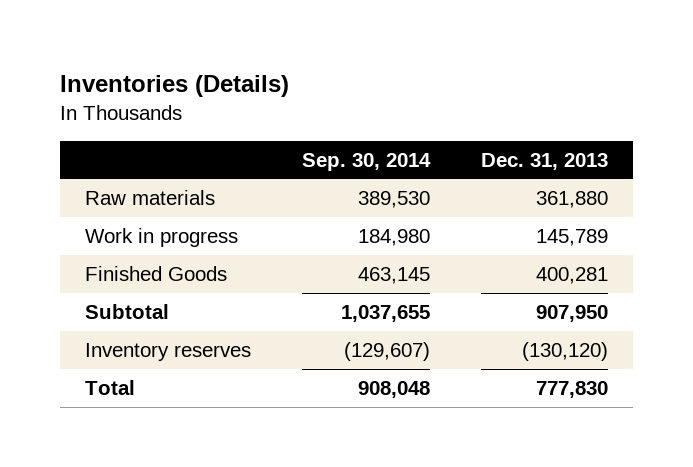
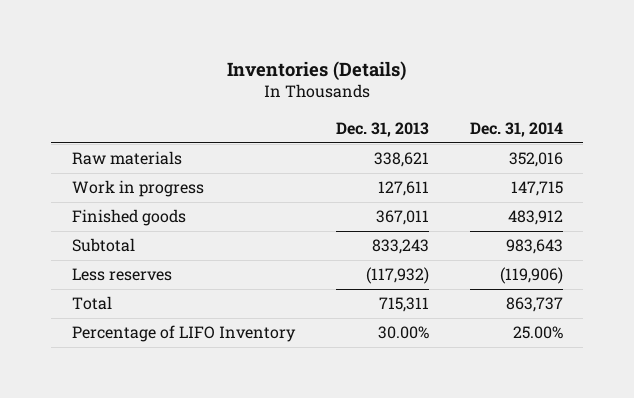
- | Sep. 30, 2014 | Dec. 31, 2013
+ | Dec. 31, 2013 | Dec. 31, 2014
- Raw materials | 389,530 | 361,880
- Work in progress | 184,980 | 145,789
- Finished Goods | 463,145 | 400,281
- Subtotal | 1,037,655 | 907,950
- Inventory reserves | (129,607) | (130,120)
- Total | 908,048 | 777,830
+ Raw materials | 338,621 | 352,016
+ Work in progress | 127,611 | 147,715
+ Finished goods | 367,011 | 483,912
+ Subtotal | 833,243 | 983,643
+ Less reserves | (117,932) | (119,906)
+ Total | 715,311 | 863,737
+ Percentage of LIFO Inventory | 30.00% | 25.00%

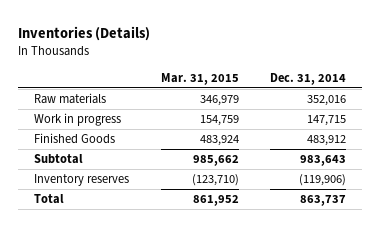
- | Dec. 31, 2013 | Dec. 31, 2014
+ | Mar. 31, 2015 | Dec. 31, 2014
- Finished goods | 367,011 | 483,912
+ Finished Goods | 483,924 | 483,912
- Less reserves | (117,932) | (119,906)
+ Inventory reserves | (123,710) | (119,906)
- Percentage of LIFO Inventory | 30.00% | 25.00%

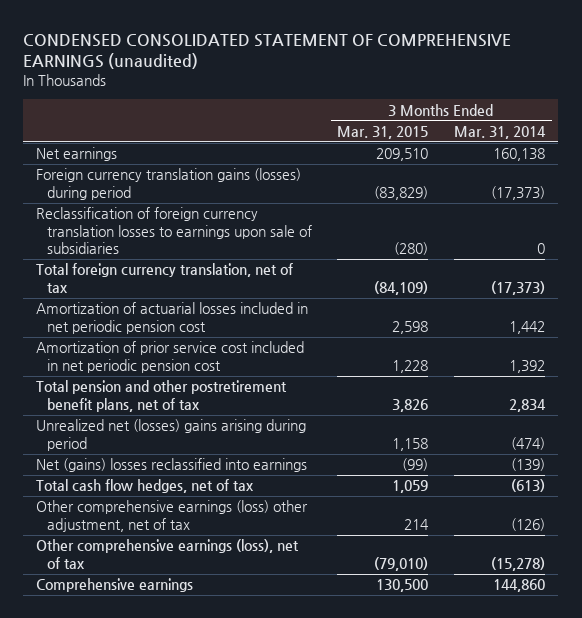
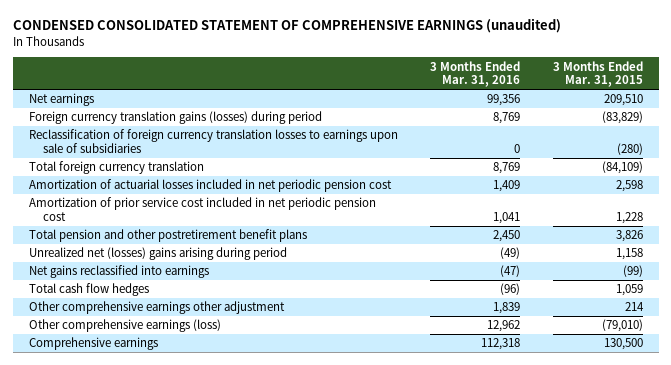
- | 3 Months Ended Mar. 31, 2015 | 3 Months Ended Mar. 31, 2014
+ | 3 Months Ended Mar. 31, 2016 | 3 Months Ended Mar. 31, 2015
- Total foreign currency translation, net of tax | (84,109) | (17,373)
+ Total foreign currency translation | 8,769 | (84,109)
- Total pension and other postretirement benefit plans, net of tax | 3,826 | 2,834
+ Total pension and other postretirement benefit plans | 2,450 | 3,826
- Net (gains) losses reclassified into earnings | (99) | (139)
- Total cash flow hedges, net of tax | 1,059 | (613)
- Other comprehensive earnings (loss) other adjustment, net of tax | 214 | (126)
- Other comprehensive earnings (loss), net of tax | (79,010) | (15,278)
+ Net gains reclassified into earnings | (47) | (99)
+ Total cash flow hedges | (96) | 1,059
+ Other comprehensive earnings other adjustment | 1,839 | 214
+ Other comprehensive earnings (loss) | 12,962 | (79,010)

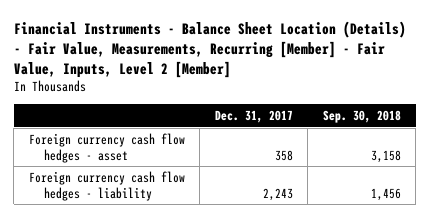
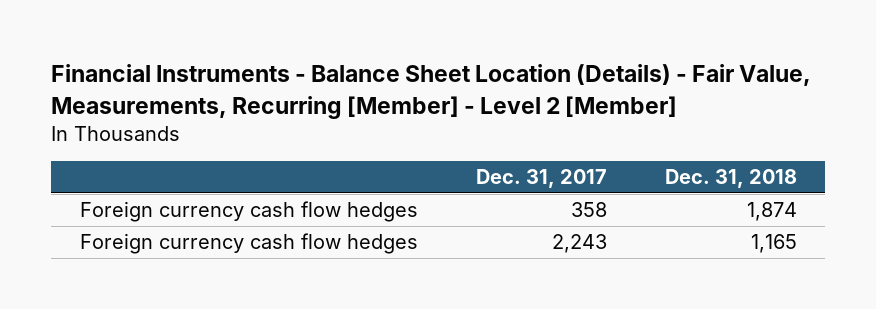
- Financial Instruments - Balance Sheet Location (Details) - Fair Value, Measurements, Recurring [Member] - Fair Value, Inputs, Level 2 [Member]
+ Financial Instruments - Balance Sheet Location (Details) - Fair Value, Measurements, Recurring [Member] - Level 2 [Member]
- | Dec. 31, 2017 | Sep. 30, 2018
+ | Dec. 31, 2017 | Dec. 31, 2018
- Foreign currency cash flow hedges - asset | 358 | 3,158
- Foreign currency cash flow hedges - liability | 2,243 | 1,456
+ Foreign currency cash flow hedges | 358 | 1,874
+ Foreign currency cash flow hedges | 2,243 | 1,165

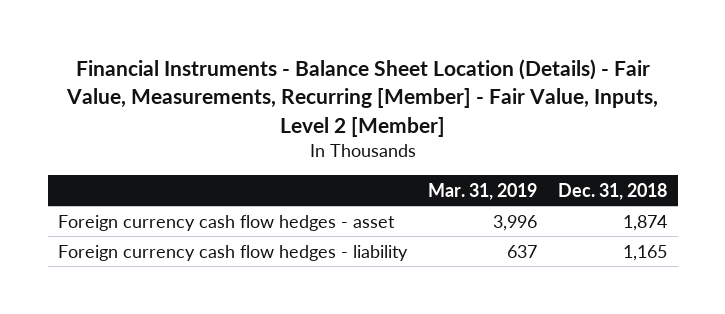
- Financial Instruments - Balance Sheet Location (Details) - Fair Value, Measurements, Recurring [Member] - Level 2 [Member]
+ Financial Instruments - Balance Sheet Location (Details) - Fair Value, Measurements, Recurring [Member] - Fair Value, Inputs, Level 2 [Member]
- | Dec. 31, 2017 | Dec. 31, 2018
+ | Mar. 31, 2019 | Dec. 31, 2018
- Foreign currency cash flow hedges | 358 | 1,874
- Foreign currency cash flow hedges | 2,243 | 1,165
+ Foreign currency cash flow hedges - asset | 3,996 | 1,874
+ Foreign currency cash flow hedges - liability | 637 | 1,165

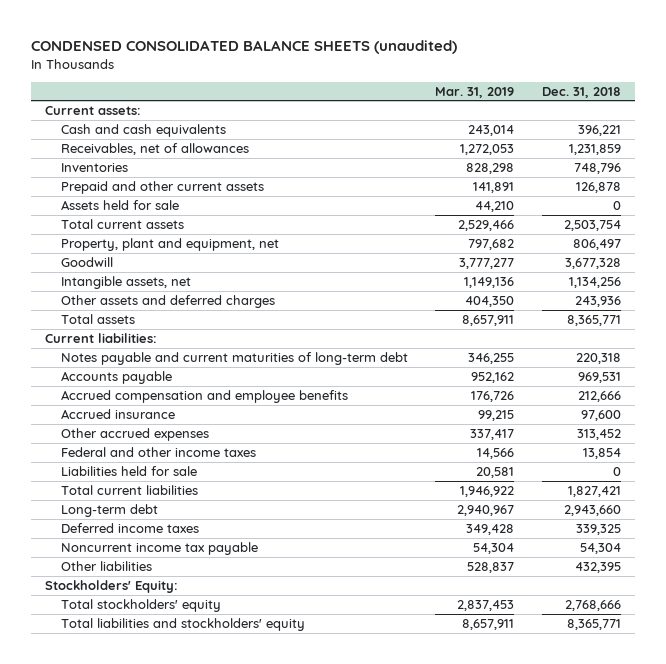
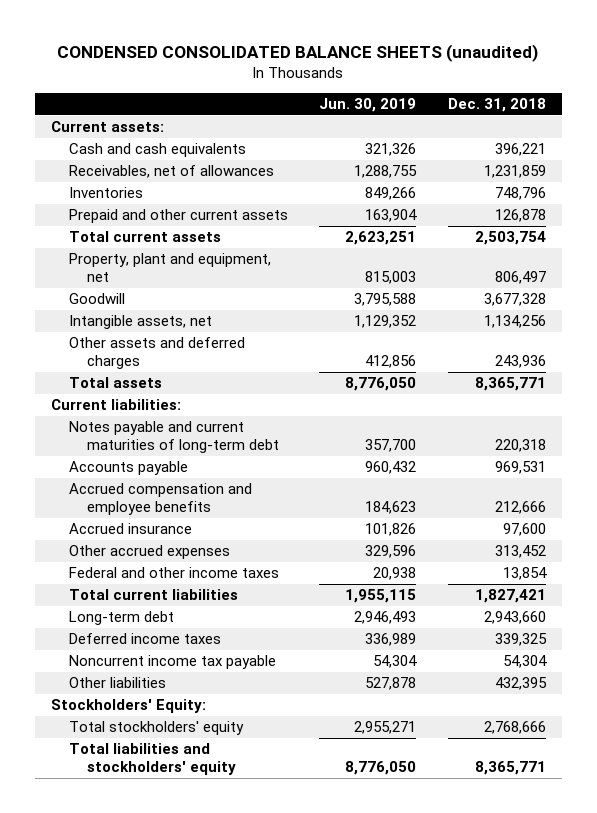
- | Mar. 31, 2019 | Dec. 31, 2018
+ | Jun. 30, 2019 | Dec. 31, 2018
- Assets held for sale | 44,210 | 0
- Liabilities held for sale | 20,581 | 0

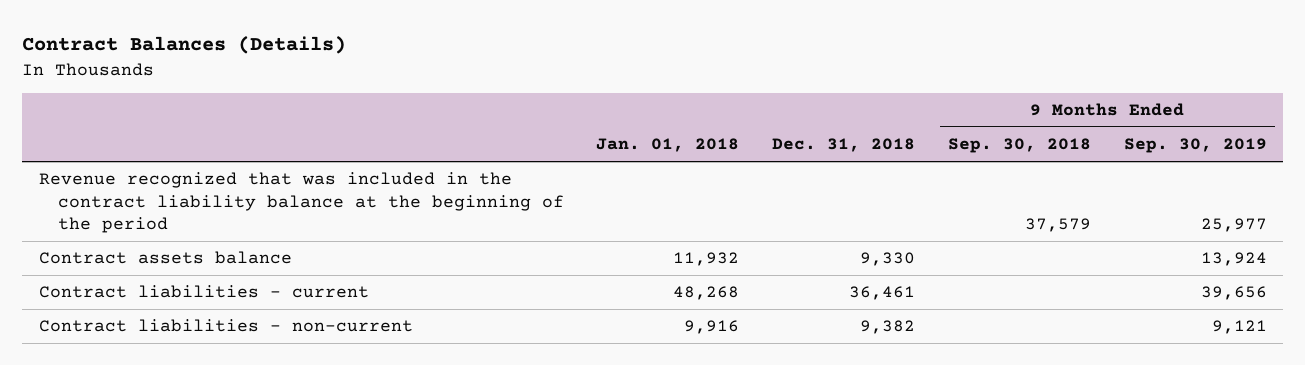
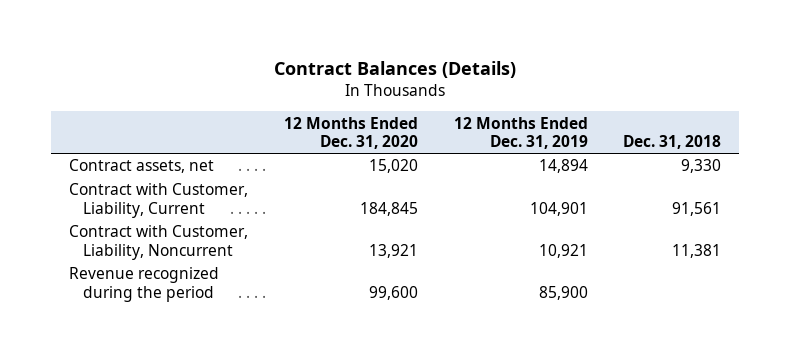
- | Jan. 01, 2018 | Dec. 31, 2018 | 9 Months Ended Sep. 30, 2018 | 9 Months Ended Sep. 30, 2019
+ | 12 Months Ended Dec. 31, 2020 | 12 Months Ended Dec. 31, 2019 | Dec. 31, 2018
- Revenue recognized that was included in the contract liability balance at the beginning of the period | | | 37,579 | 25,977
- Contract assets balance | 11,932 | 9,330 | | 13,924
- Contract liabilities - current | 48,268 | 36,461 | | 39,656
- Contract liabilities - non-current | 9,916 | 9,382 | | 9,121
+ Contract assets, net | 15,020 | 14,894 | 9,330
+ Contract with Customer, Liability, Current | 184,845 | 104,901 | 91,561
+ Contract with Customer, Liability, Noncurrent | 13,921 | 10,921 | 11,381
+ Revenue recognized during the period | 99,600 | 85,900 |

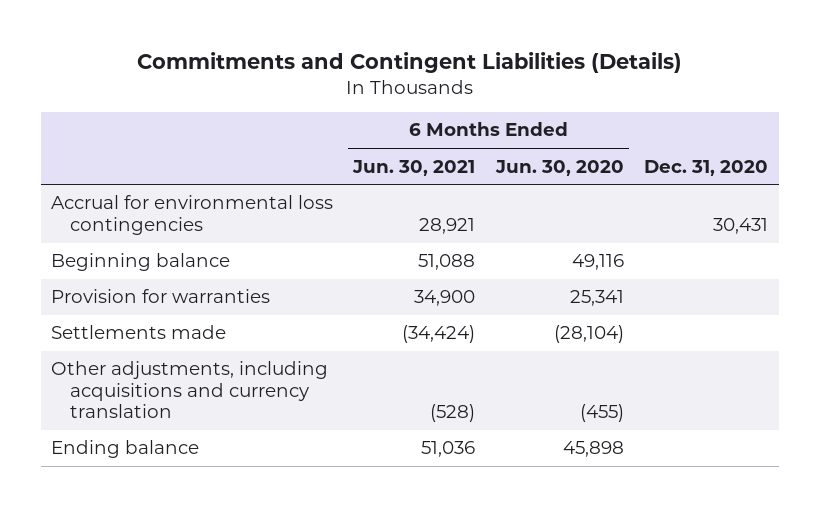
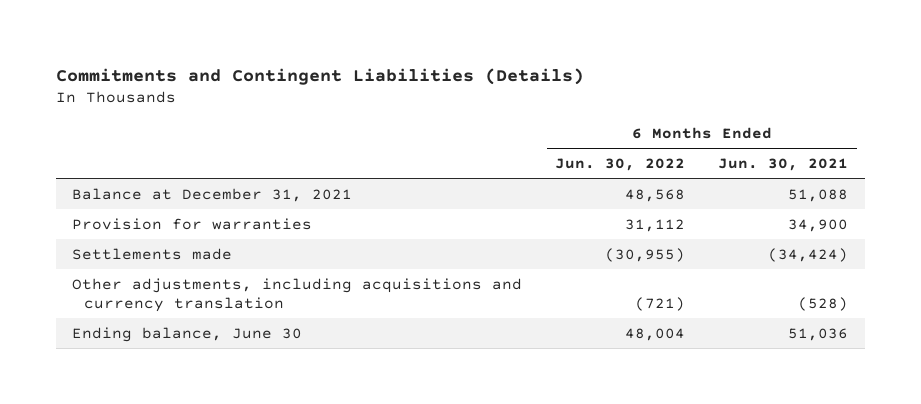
- | 6 Months Ended Jun. 30, 2021 | 6 Months Ended Jun. 30, 2020 | Dec. 31, 2020
+ | 6 Months Ended Jun. 30, 2022 | 6 Months Ended Jun. 30, 2021
- Accrual for environmental loss contingencies | 28,921 | | 30,431
- Beginning balance | 51,088 | 49,116 |
+ Balance at December 31, 2021 | 48,568 | 51,088
- Ending balance | 51,036 | 45,898 |
+ Ending balance, June 30 | 48,004 | 51,036

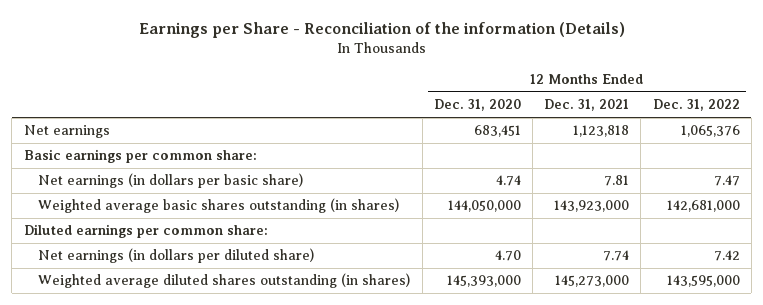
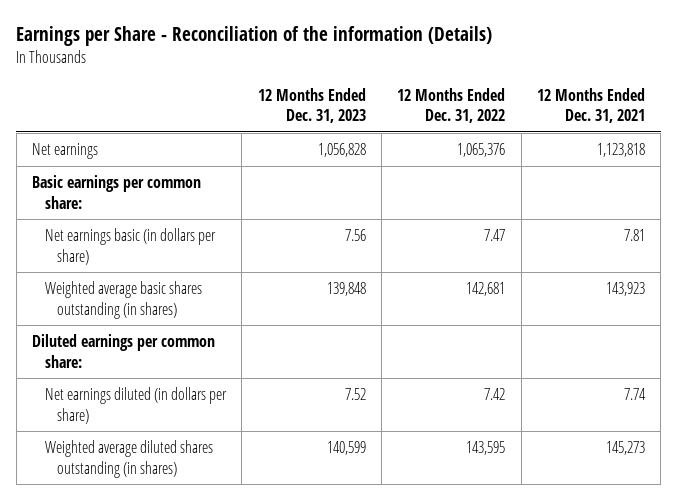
- | 12 Months Ended Dec. 31, 2020 | 12 Months Ended Dec. 31, 2021 | 12 Months Ended Dec. 31, 2022
+ | 12 Months Ended Dec. 31, 2023 | 12 Months Ended Dec. 31, 2022 | 12 Months Ended Dec. 31, 2021
- Net earnings (in dollars per basic share) | 4.74 | 7.81 | 7.47
- Weighted average basic shares outstanding (in shares) | 144,050,000 | 143,923,000 | 142,681,000
+ Net earnings basic (in dollars per share) | 7.56 | 7.47 | 7.81
+ Weighted average basic shares outstanding (in shares) | 139,848 | 142,681 | 143,923
- Net earnings (in dollars per diluted share) | 4.70 | 7.74 | 7.42
- Weighted average diluted shares outstanding (in shares) | 145,393,000 | 145,273,000 | 143,595,000
+ Net earnings diluted (in dollars per share) | 7.52 | 7.42 | 7.74
+ Weighted average diluted shares outstanding (in shares) | 140,599 | 143,595 | 145,273

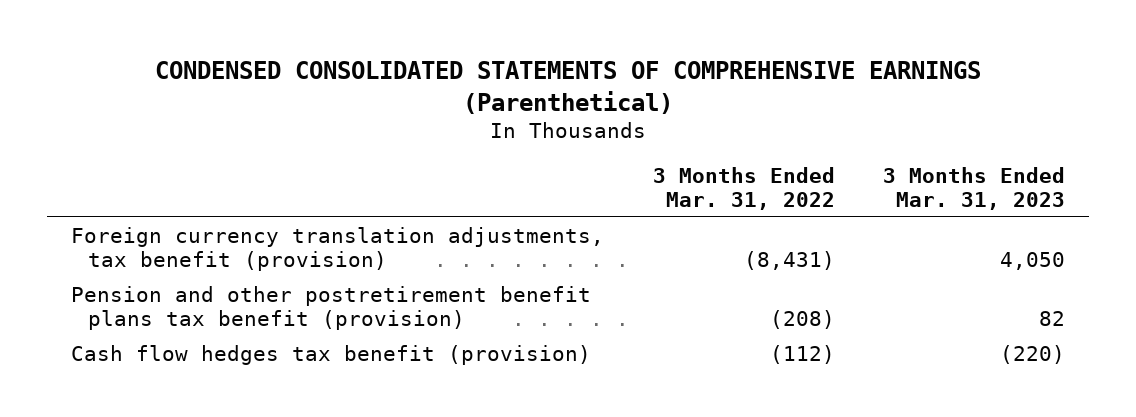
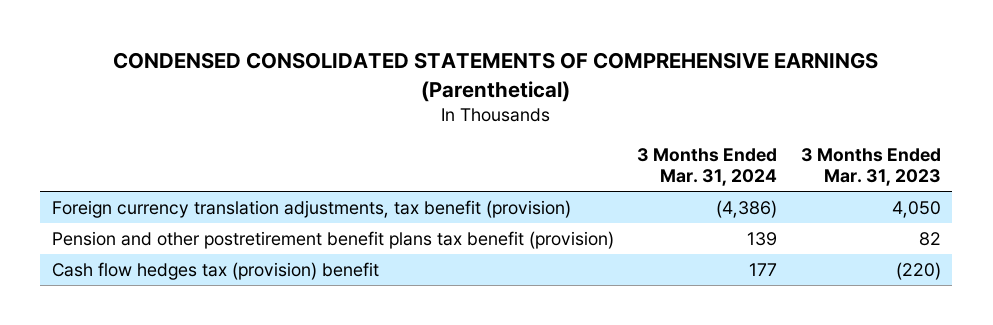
- | 3 Months Ended Mar. 31, 2022 | 3 Months Ended Mar. 31, 2023
+ | 3 Months Ended Mar. 31, 2024 | 3 Months Ended Mar. 31, 2023
- Cash flow hedges tax benefit (provision) | (112) | (220)
+ Cash flow hedges tax (provision) benefit | 177 | (220)

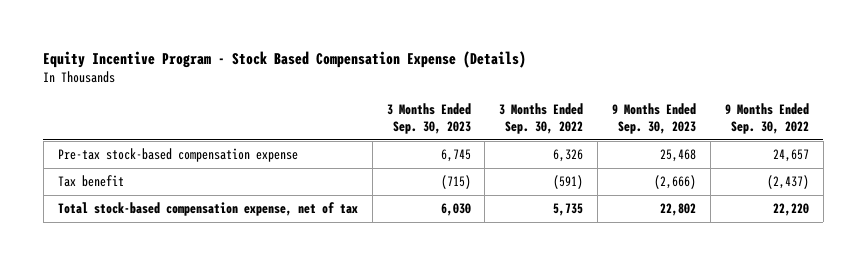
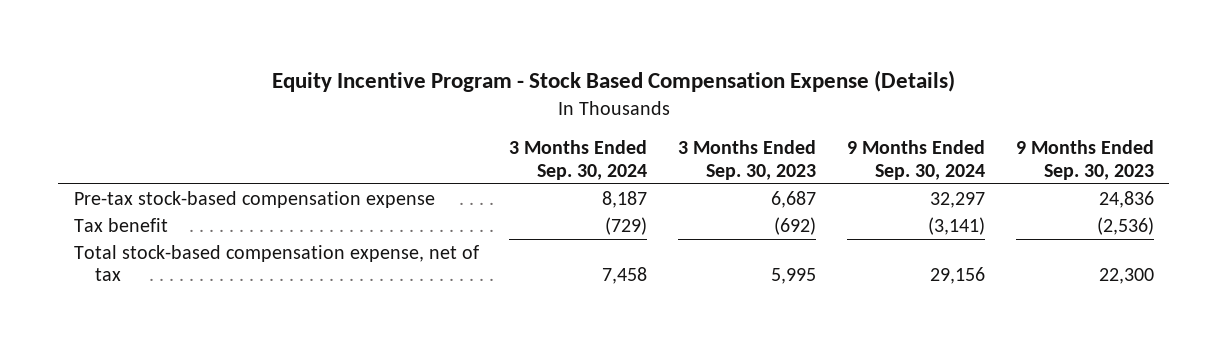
- | 3 Months Ended Sep. 30, 2023 | 3 Months Ended Sep. 30, 2022 | 9 Months Ended Sep. 30, 2023 | 9 Months Ended Sep. 30, 2022
+ | 3 Months Ended Sep. 30, 2024 | 3 Months Ended Sep. 30, 2023 | 9 Months Ended Sep. 30, 2024 | 9 Months Ended Sep. 30, 2023
- Pre-tax stock-based compensation expense | 6,745 | 6,326 | 25,468 | 24,657
- Tax benefit | (715) | (591) | (2,666) | (2,437)
- Total stock-based compensation expense, net of tax | 6,030 | 5,735 | 22,802 | 22,220
+ Pre-tax stock-based compensation expense | 8,187 | 6,687 | 32,297 | 24,836
+ Tax benefit | (729) | (692) | (3,141) | (2,536)
+ Total stock-based compensation expense, net of tax | 7,458 | 5,995 | 29,156 | 22,300

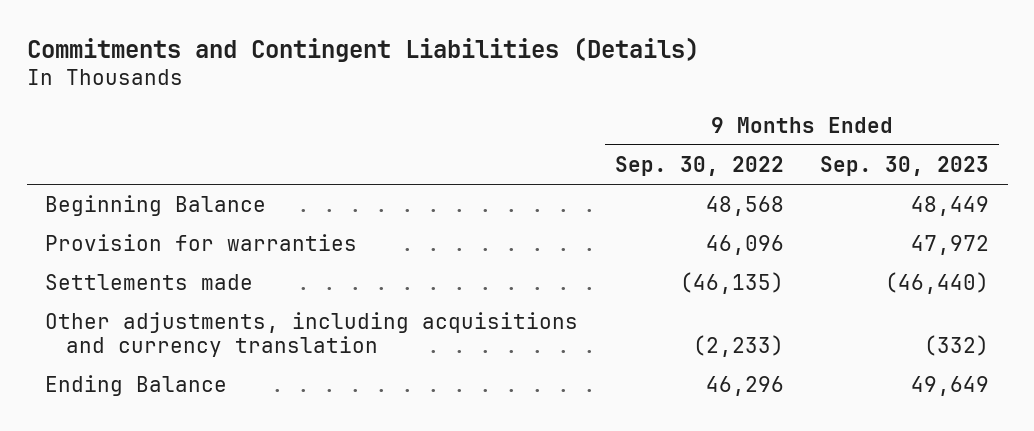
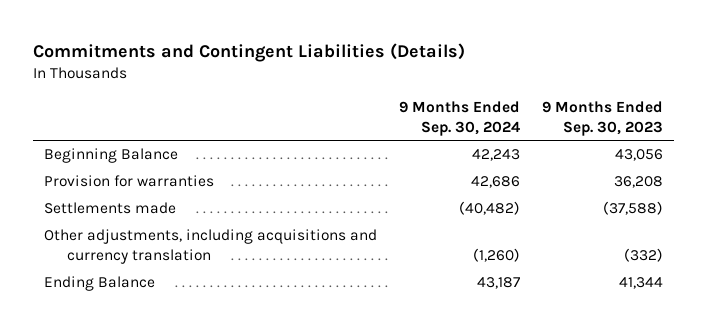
- | 9 Months Ended Sep. 30, 2022 | 9 Months Ended Sep. 30, 2023
+ | 9 Months Ended Sep. 30, 2024 | 9 Months Ended Sep. 30, 2023
- Beginning Balance | 48,568 | 48,449
- Provision for warranties | 46,096 | 47,972
- Settlements made | (46,135) | (46,440)
+ Beginning Balance | 42,243 | 43,056
+ Provision for warranties | 42,686 | 36,208
+ Settlements made | (40,482) | (37,588)
- Ending Balance | 46,296 | 49,649
+ Ending Balance | 43,187 | 41,344

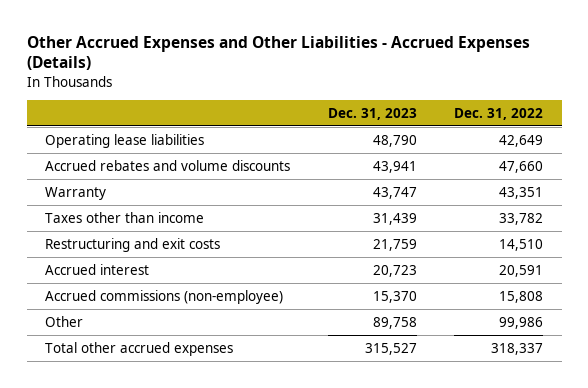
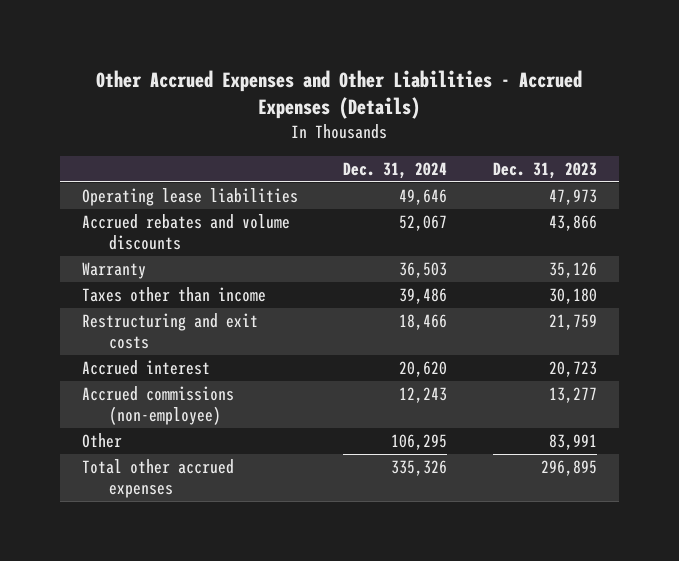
- | Dec. 31, 2023 | Dec. 31, 2022
+ | Dec. 31, 2024 | Dec. 31, 2023
- Operating lease liabilities | 48,790 | 42,649
- Accrued rebates and volume discounts | 43,941 | 47,660
- Warranty | 43,747 | 43,351
- Taxes other than income | 31,439 | 33,782
+ Operating lease liabilities | 49,646 | 47,973
+ Accrued rebates and volume discounts | 52,067 | 43,866
+ Warranty | 36,503 | 35,126
+ Taxes other than income | 39,486 | 30,180
- Accrued commissions (non-employee) | 15,370 | 15,808
- Other | 89,758 | 99,986
- Total other accrued expenses | 315,527 | 318,337
+ Accrued commissions (non-employee) | 12,243 | 13,277
+ Other | 106,295 | 83,991
+ Total other accrued expenses | 335,326 | 296,895

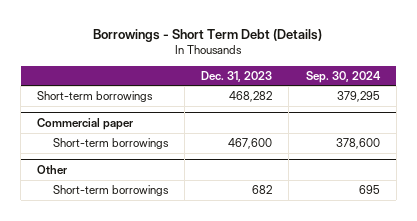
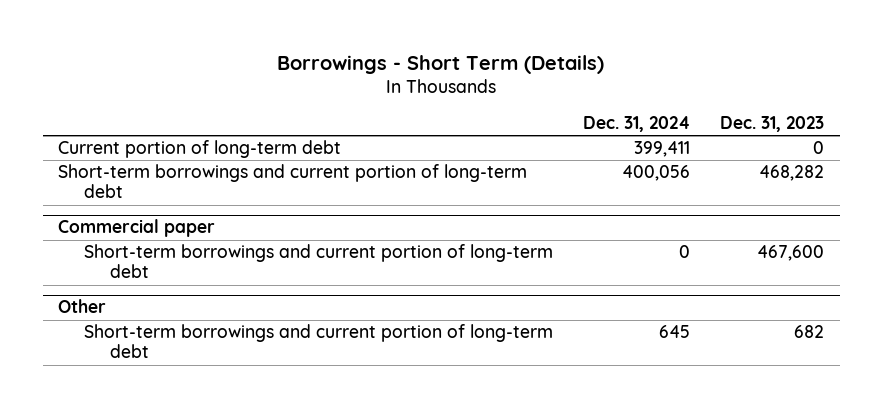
- Borrowings - Short Term Debt (Details)
+ Borrowings - Short Term (Details)
- | Dec. 31, 2023 | Sep. 30, 2024
+ | Dec. 31, 2024 | Dec. 31, 2023
- Short-term borrowings | 468,282 | 379,295
+ Current portion of long-term debt | 399,411 | 0
+ Short-term borrowings and current portion of long-term debt | 400,056 | 468,282
@ Commercial paper
- Short-term borrowings | 467,600 | 378,600
+ Short-term borrowings and current portion of long-term debt | 0 | 467,600
@ Other
- Short-term borrowings | 682 | 695
+ Short-term borrowings and current portion of long-term debt | 645 | 682

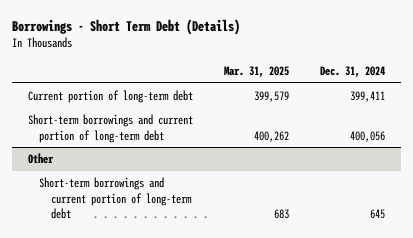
- Borrowings - Short Term (Details)
+ Borrowings - Short Term Debt (Details)
- | Dec. 31, 2024 | Dec. 31, 2023
+ | Mar. 31, 2025 | Dec. 31, 2024
- Commercial paper
- Short-term borrowings and current portion of long-term debt | 0 | 467,600

